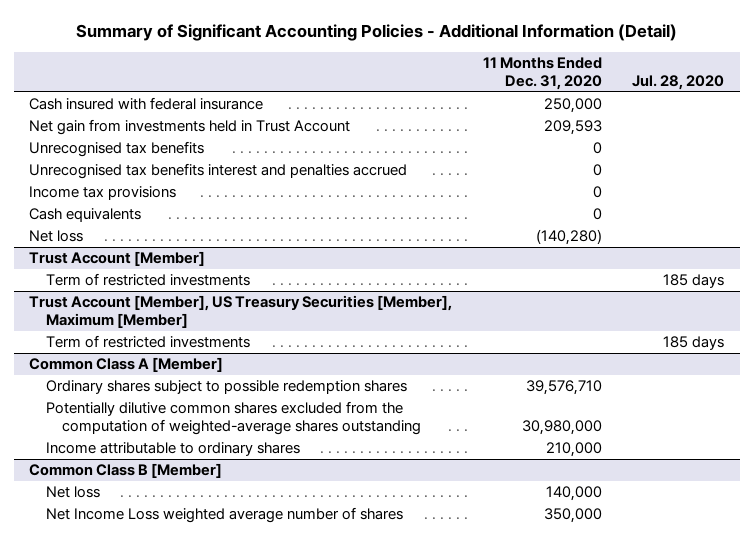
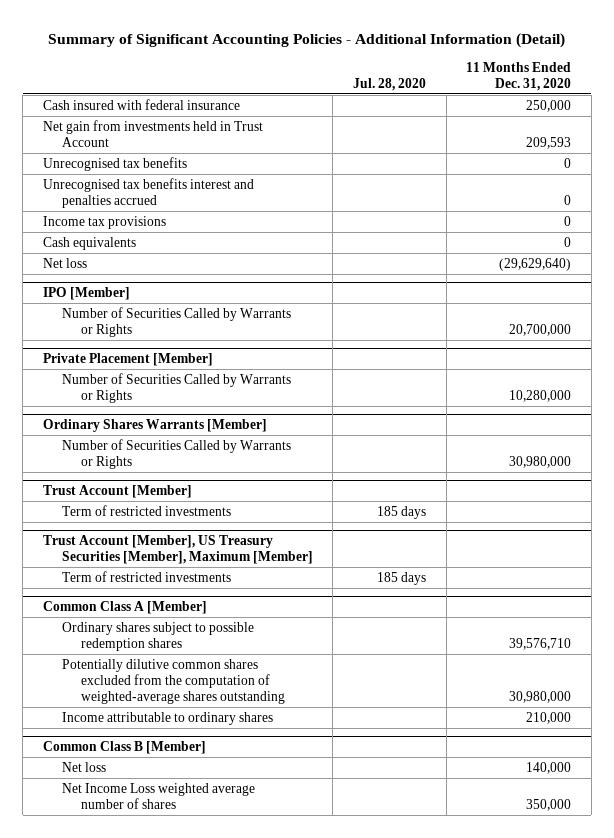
- | 11 Months Ended Dec. 31, 2020 | Jul. 28, 2020
+ | Jul. 28, 2020 | 11 Months Ended Dec. 31, 2020
- Net loss | (140,280) |
+ Net loss | | (29,629,640)
+ IPO [Member]
+ Number of Securities Called by Warrants or Rights | | 20,700,000
+ Private Placement [Member]
+ Number of Securities Called by Warrants or Rights | | 10,280,000
+ Ordinary Shares Warrants [Member]
+ Number of Securities Called by Warrants or Rights | | 30,980,000

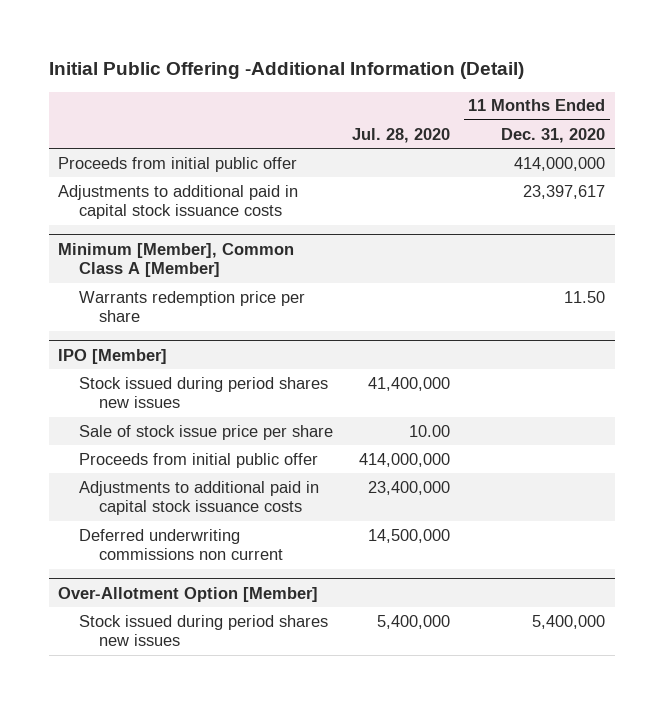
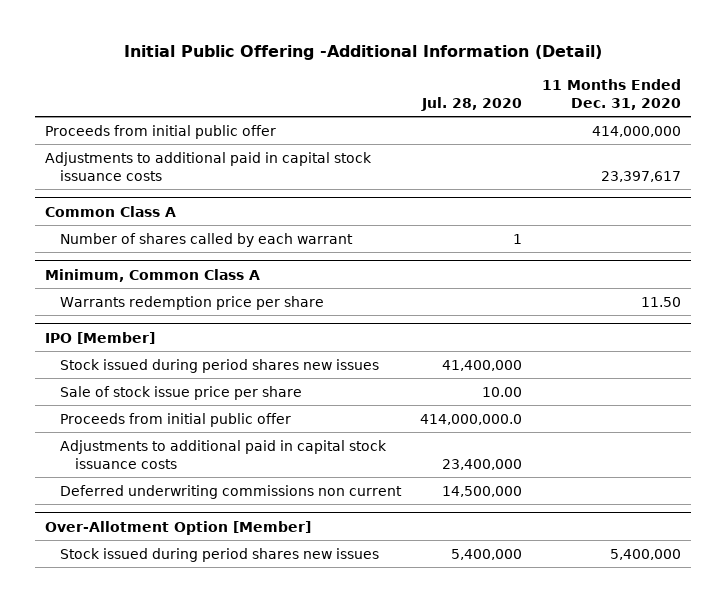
- Minimum [Member], Common Class A [Member]
+ Common Class A
+ Number of shares called by each warrant | 1 |
+ Minimum, Common Class A
@ IPO [Member]
- Proceeds from initial public offer | 414,000,000 |
+ Proceeds from initial public offer | 414,000,000.0 |

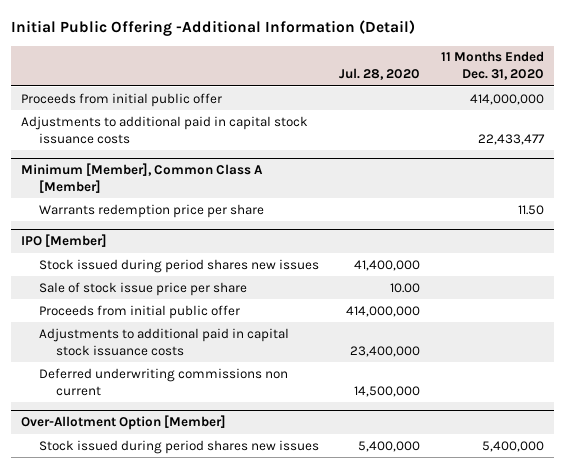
- Adjustments to additional paid in capital stock issuance costs | | 23,397,617
- Common Class A
- Number of shares called by each warrant | 1 |
- Minimum, Common Class A
+ Adjustments to additional paid in capital stock issuance costs | | 22,433,477
+ Minimum [Member], Common Class A [Member]
@ IPO [Member]
- Proceeds from initial public offer | 414,000,000.0 |
+ Proceeds from initial public offer | 414,000,000 |

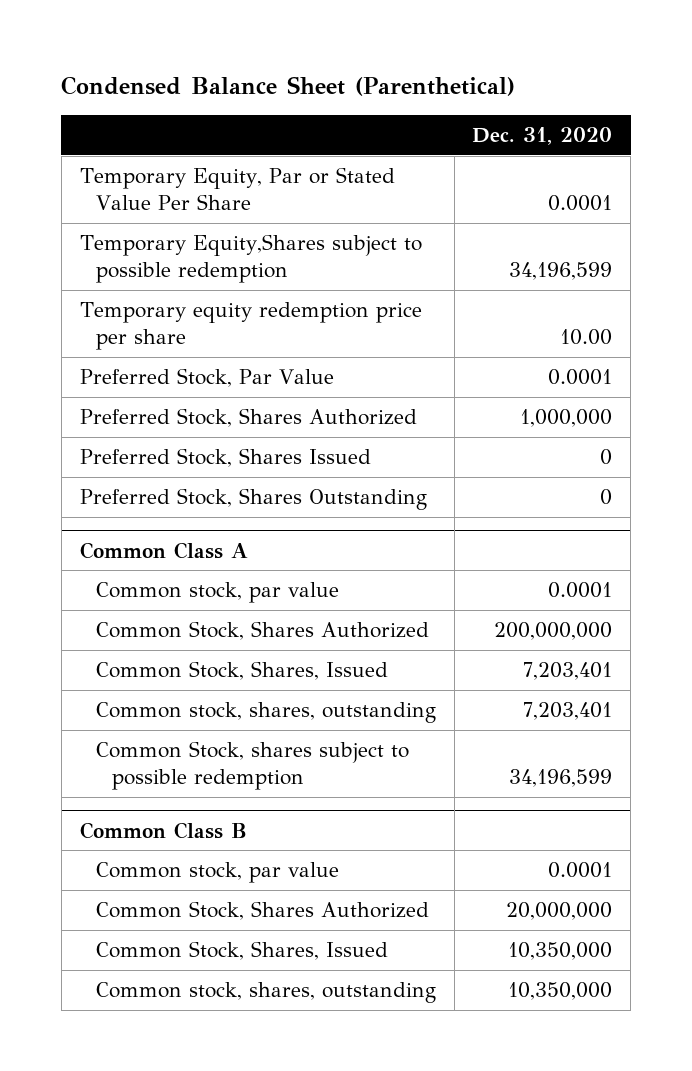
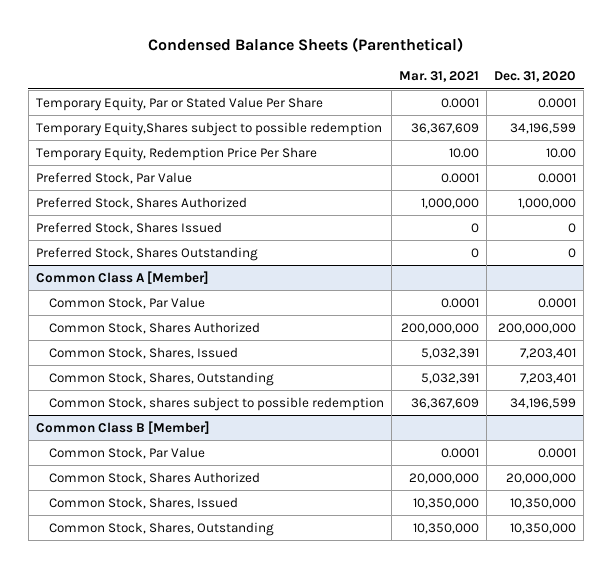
- Condensed Balance Sheet (Parenthetical)
+ Condensed Balance Sheets (Parenthetical)
- | Dec. 31, 2020
+ | Mar. 31, 2021 | Dec. 31, 2020
- Temporary equity redemption price per share | 10.00
+ Temporary Equity, Redemption Price Per Share | 10.00 | 10.00
- Common Class A
- Common stock, par value | 0.0001
+ Common Class A [Member]
+ Common Stock, Par Value | 0.0001 | 0.0001
- Common stock, shares, outstanding | 7,203,401
+ Common Stock, Shares, Outstanding | 5,032,391 | 7,203,401
- Common Class B
- Common stock, par value | 0.0001
+ Common Class B [Member]
+ Common Stock, Par Value | 0.0001 | 0.0001
- Common stock, shares, outstanding | 10,350,000
+ Common Stock, Shares, Outstanding | 10,350,000 | 10,350,000

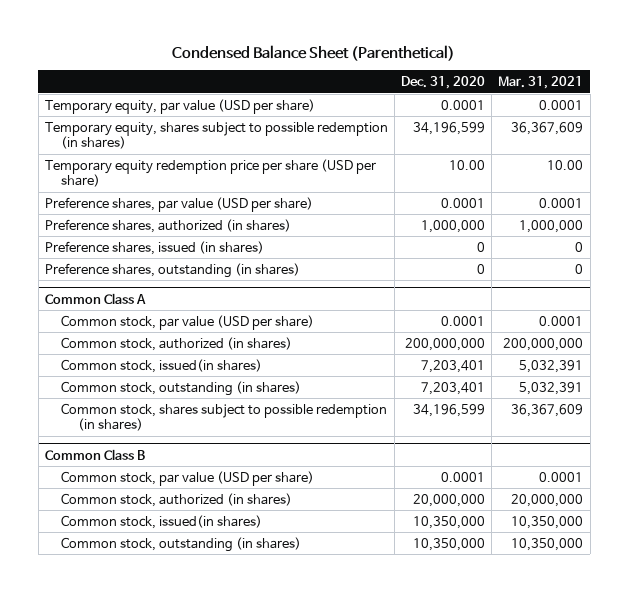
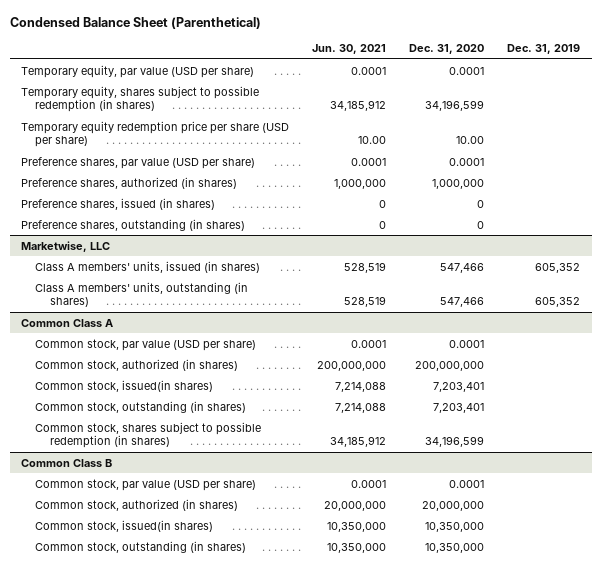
- | Dec. 31, 2020 | Mar. 31, 2021
+ | Jun. 30, 2021 | Dec. 31, 2020 | Dec. 31, 2019
+ Marketwise, LLC
+ Class A members' units, issued (in shares) | 528,519 | 547,466 | 605,352
+ Class A members' units, outstanding (in shares) | 528,519 | 547,466 | 605,352

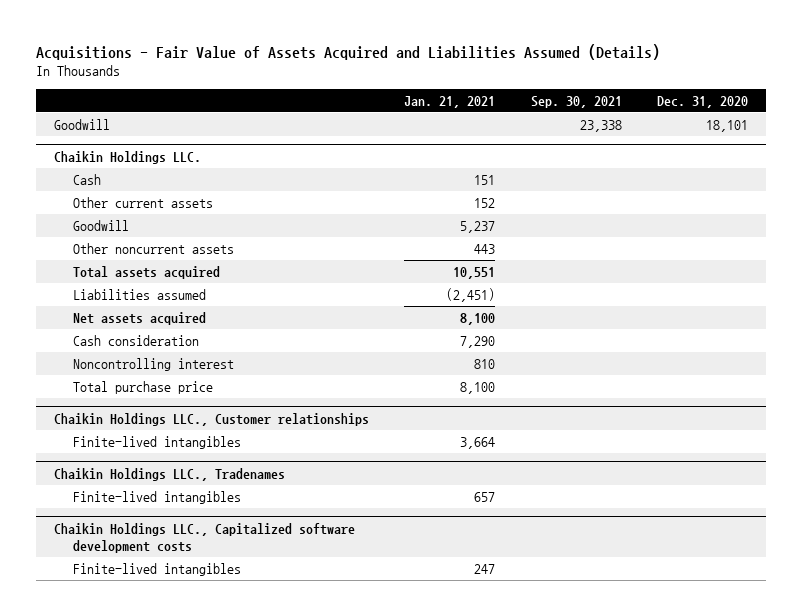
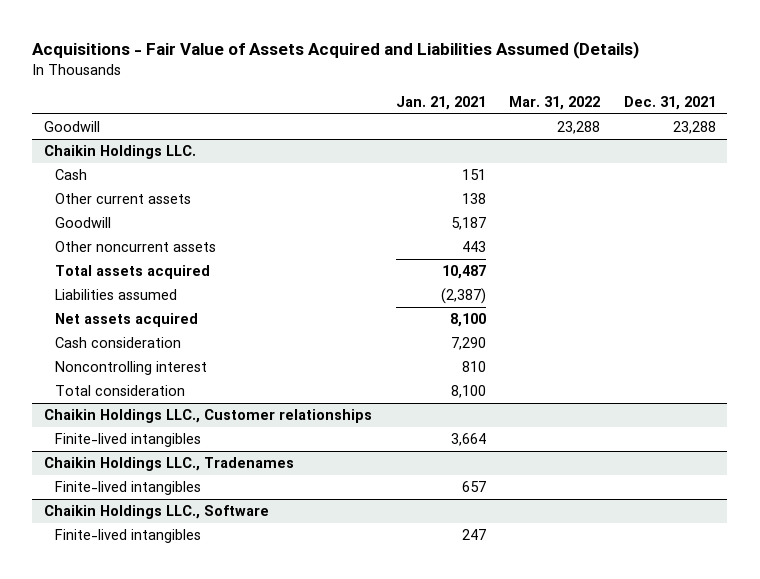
- | Jan. 21, 2021 | Sep. 30, 2021 | Dec. 31, 2020
+ | Jan. 21, 2021 | Mar. 31, 2022 | Dec. 31, 2021
@ Chaikin Holdings LLC.
- Other current assets | 152 | |
- Goodwill | 5,237 | |
+ Other current assets | 138 | |
+ Goodwill | 5,187 | |
- Total assets acquired | 10,551 | |
- Liabilities assumed | (2,451) | |
+ Total assets acquired | 10,487 | |
+ Liabilities assumed | (2,387) | |
- Total purchase price | 8,100 | |
+ Total consideration | 8,100 | |
- Chaikin Holdings LLC., Capitalized software development costs
+ Chaikin Holdings LLC., Software

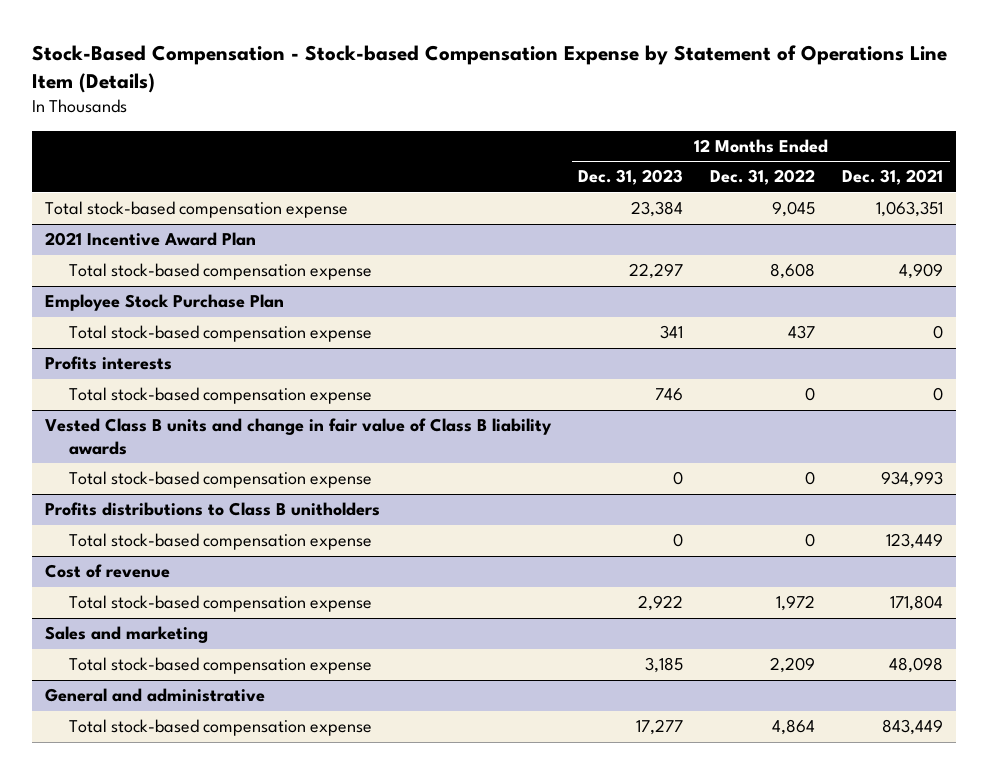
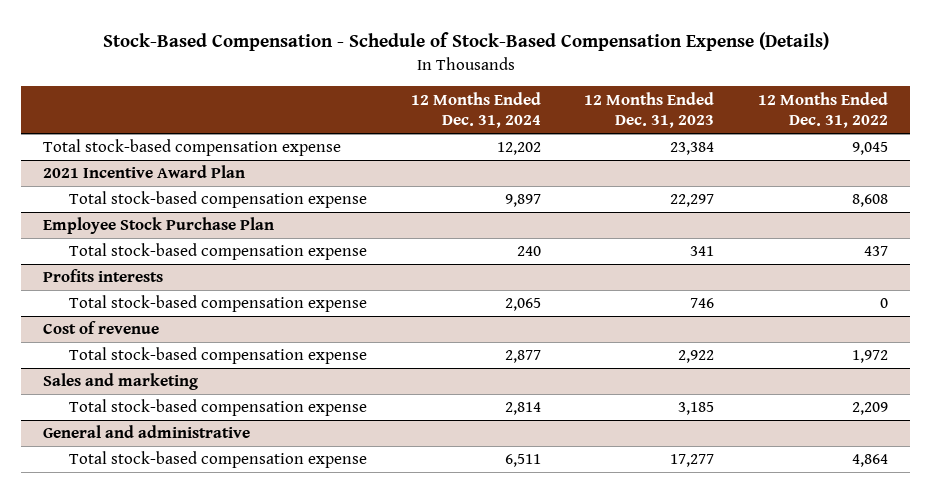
- Stock-Based Compensation - Stock-based Compensation Expense by Statement of Operations Line Item (Details)
+ Stock-Based Compensation - Schedule of Stock-Based Compensation Expense (Details)
- | 12 Months Ended Dec. 31, 2023 | 12 Months Ended Dec. 31, 2022 | 12 Months Ended Dec. 31, 2021
+ | 12 Months Ended Dec. 31, 2024 | 12 Months Ended Dec. 31, 2023 | 12 Months Ended Dec. 31, 2022
- Vested Class B units and change in fair value of Class B liability awards
- Total stock-based compensation expense | 0 | 0 | 934,993
- Profits distributions to Class B unitholders
- Total stock-based compensation expense | 0 | 0 | 123,449

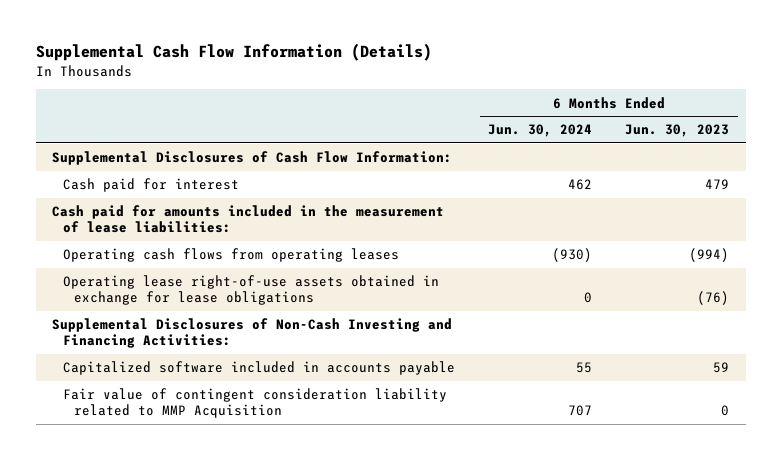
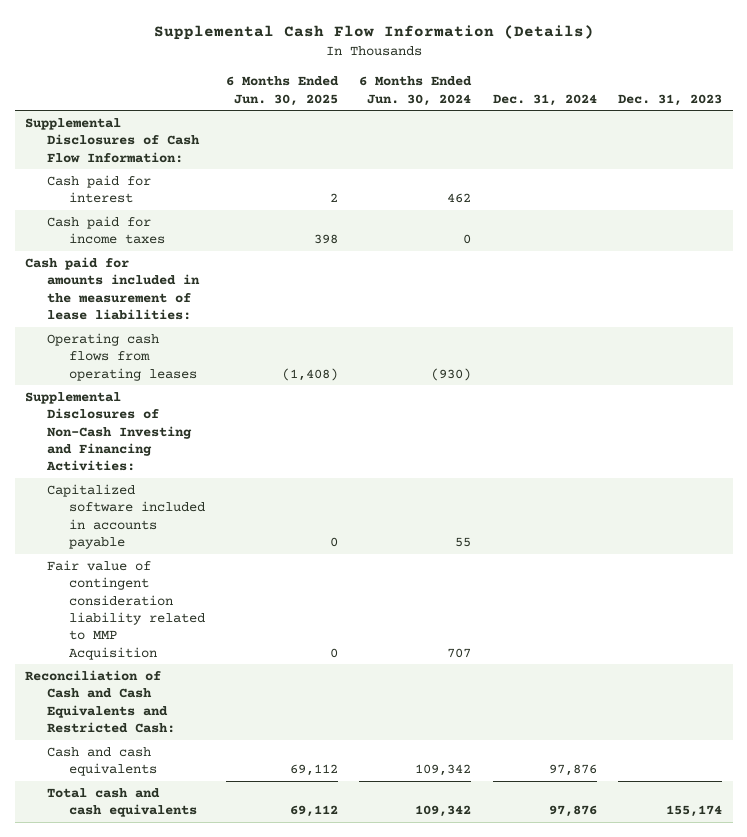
- | 6 Months Ended Jun. 30, 2024 | 6 Months Ended Jun. 30, 2023
+ | 6 Months Ended Jun. 30, 2025 | 6 Months Ended Jun. 30, 2024 | Dec. 31, 2024 | Dec. 31, 2023
+ Cash paid for income taxes | 398 | 0 | |
- Operating lease right-of-use assets obtained in exchange for lease obligations | 0 | (76)
+ Reconciliation of Cash and Cash Equivalents and Restricted Cash:
+ Cash and cash equivalents | 69,112 | 109,342 | 97,876 |
+ Total cash and cash equivalents | 69,112 | 109,342 | 97,876 | 155,174

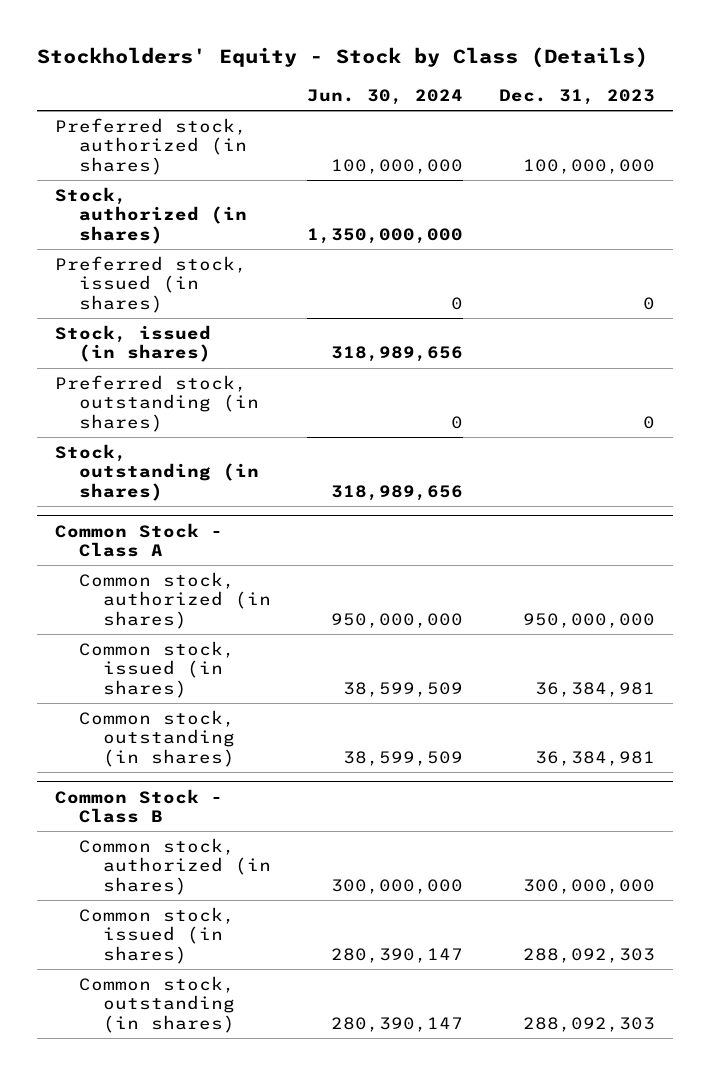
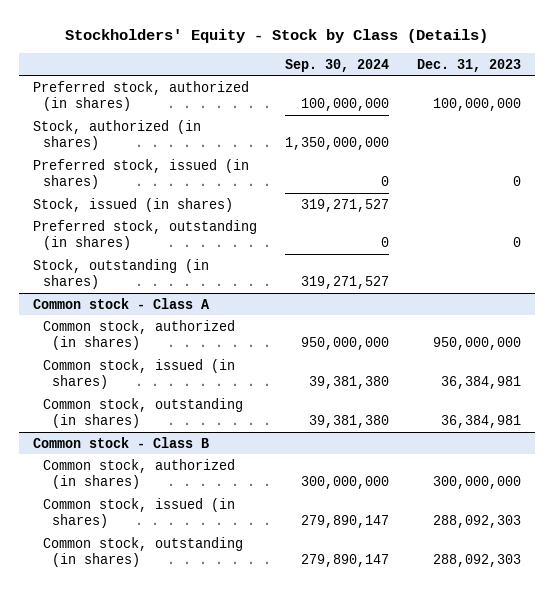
- | Jun. 30, 2024 | Dec. 31, 2023
+ | Sep. 30, 2024 | Dec. 31, 2023
- Common Stock - Class A
+ Common stock - Class A
- Common Stock - Class B
+ Common stock - Class B

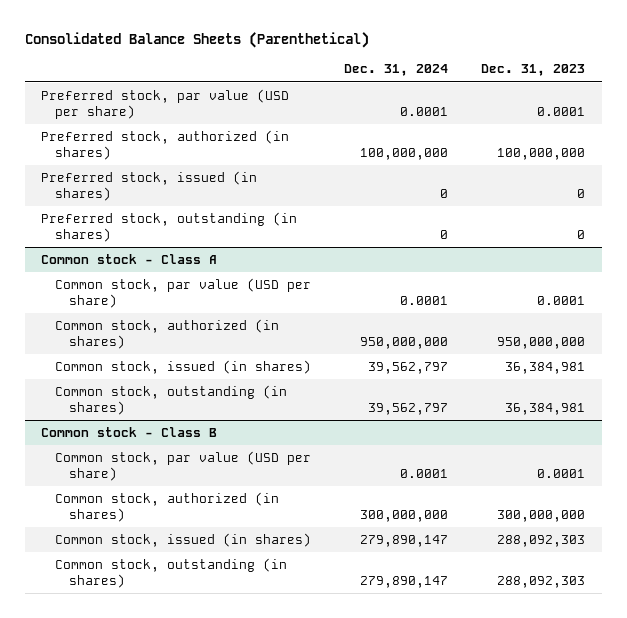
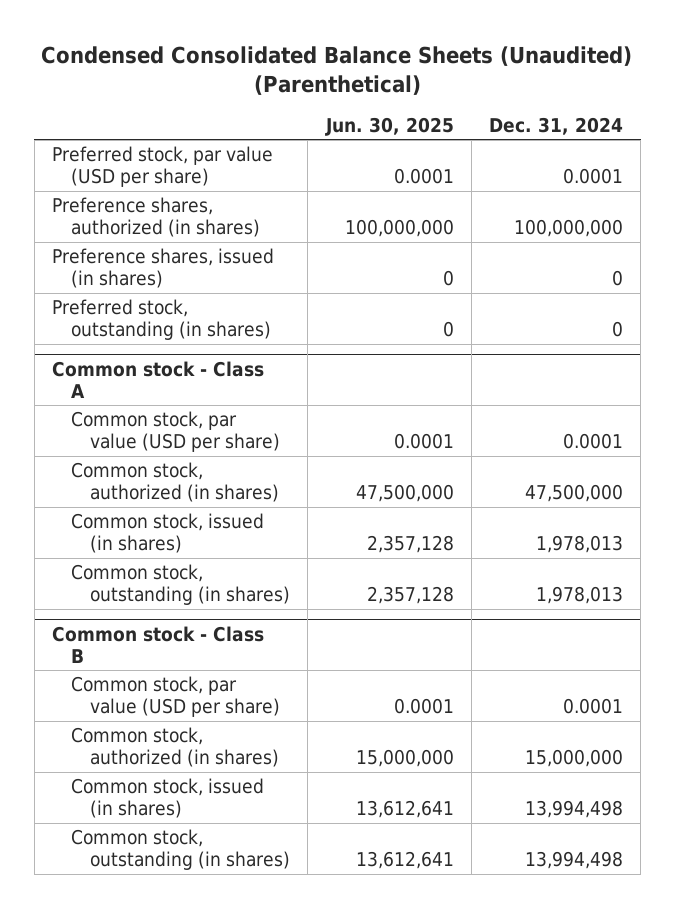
- Consolidated Balance Sheets (Parenthetical)
+ Condensed Consolidated Balance Sheets (Unaudited) (Parenthetical)
- | Dec. 31, 2024 | Dec. 31, 2023
+ | Jun. 30, 2025 | Dec. 31, 2024
- Preferred stock, authorized (in shares) | 100,000,000 | 100,000,000
- Preferred stock, issued (in shares) | 0 | 0
+ Preference shares, authorized (in shares) | 100,000,000 | 100,000,000
+ Preference shares, issued (in shares) | 0 | 0
@ Common stock - Class A
- Common stock, authorized (in shares) | 950,000,000 | 950,000,000
- Common stock, issued (in shares) | 39,562,797 | 36,384,981
- Common stock, outstanding (in shares) | 39,562,797 | 36,384,981
+ Common stock, authorized (in shares) | 47,500,000 | 47,500,000
+ Common stock, issued (in shares) | 2,357,128 | 1,978,013
+ Common stock, outstanding (in shares) | 2,357,128 | 1,978,013
@ Common stock - Class B
- Common stock, authorized (in shares) | 300,000,000 | 300,000,000
- Common stock, issued (in shares) | 279,890,147 | 288,092,303
- Common stock, outstanding (in shares) | 279,890,147 | 288,092,303
+ Common stock, authorized (in shares) | 15,000,000 | 15,000,000
+ Common stock, issued (in shares) | 13,612,641 | 13,994,498
+ Common stock, outstanding (in shares) | 13,612,641 | 13,994,498

